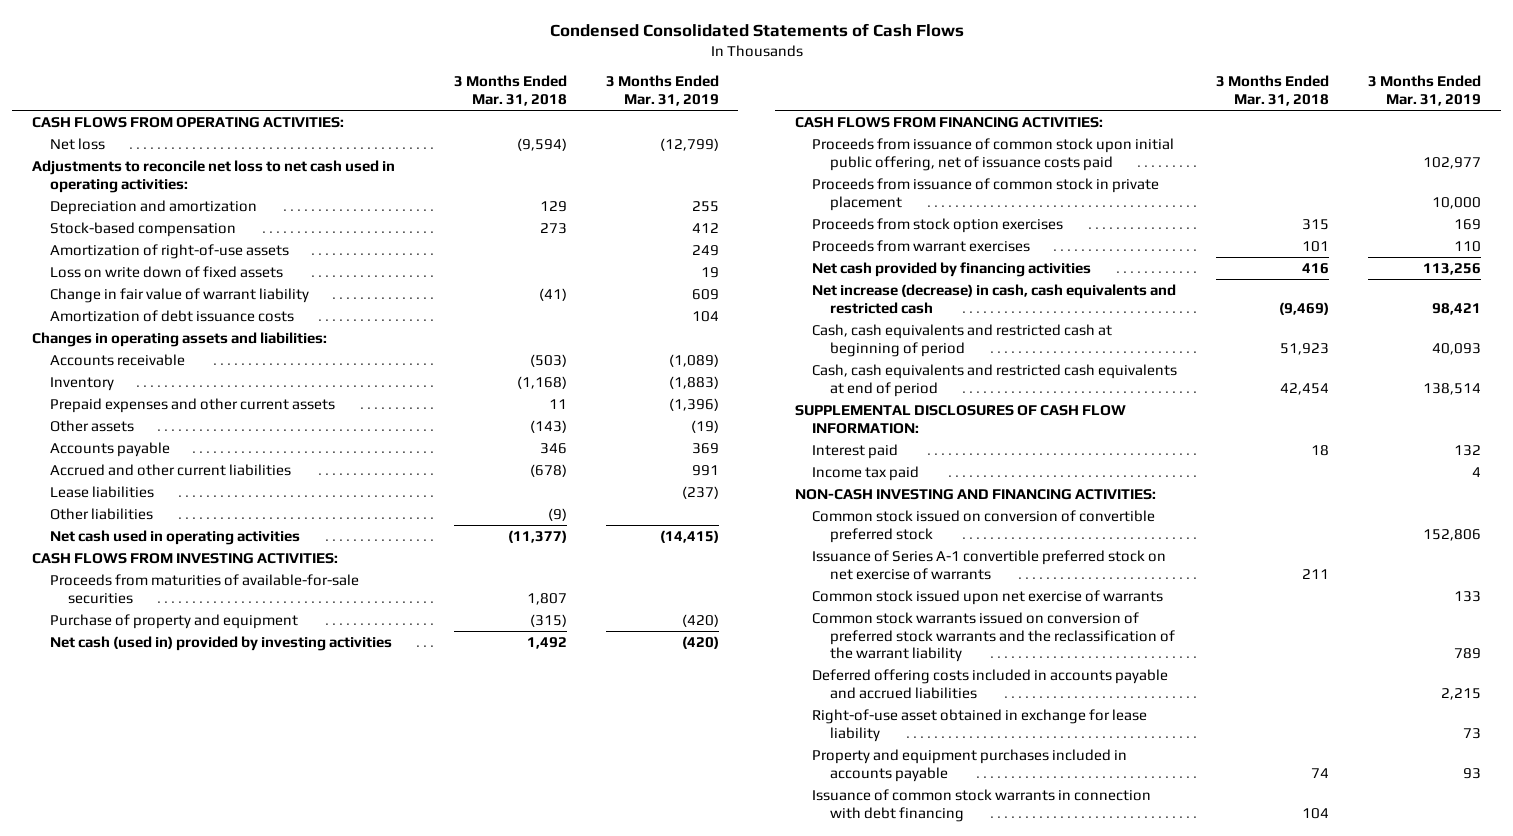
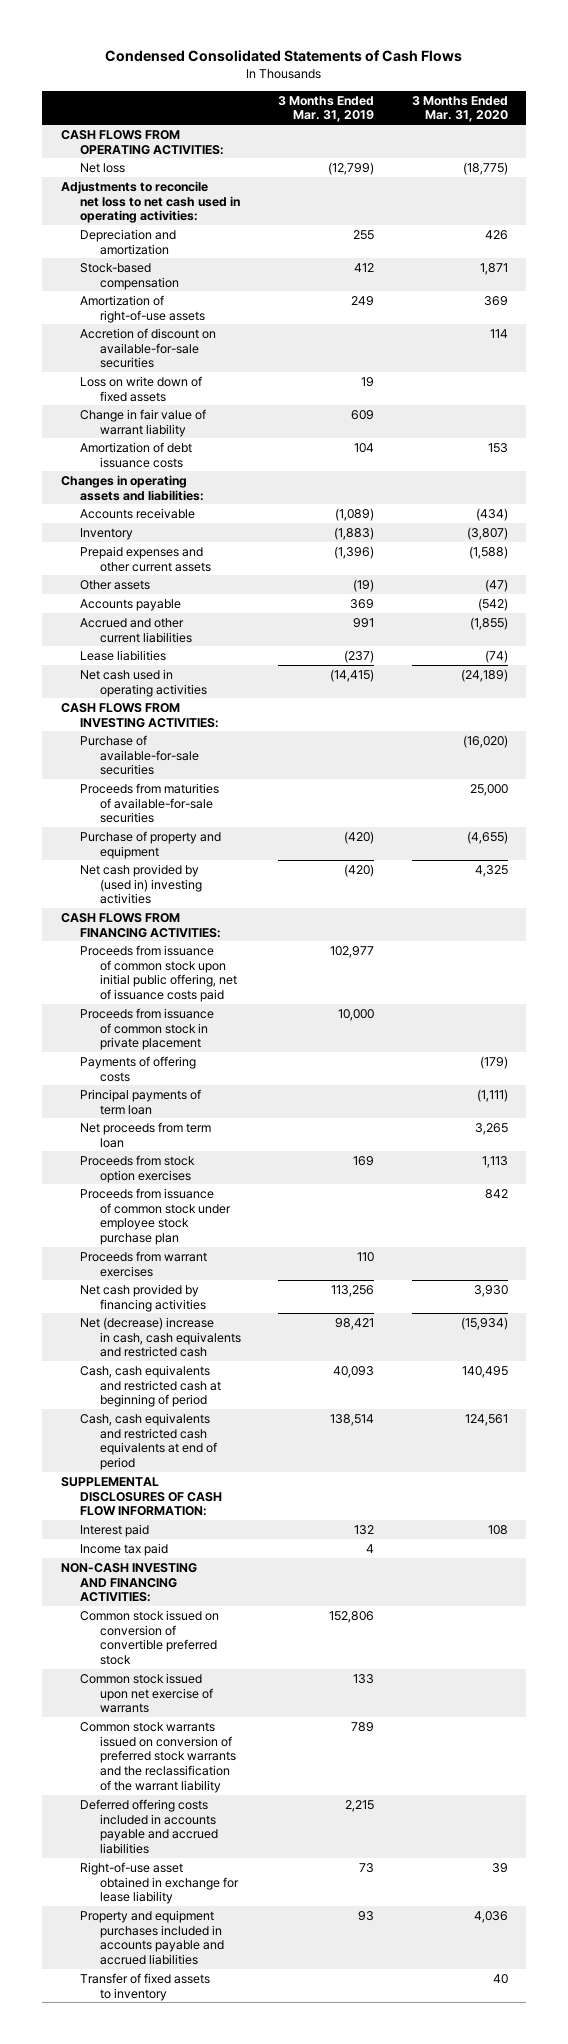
- | 3 Months Ended Mar. 31, 2018 | 3 Months Ended Mar. 31, 2019
+ | 3 Months Ended Mar. 31, 2019 | 3 Months Ended Mar. 31, 2020
+ Accretion of discount on available-for-sale securities | | 114
- Other liabilities | (9) |
+ Purchase of available-for-sale securities | | (16,020)
- Net cash (used in) provided by investing activities | 1,492 | (420)
+ Net cash provided by (used in) investing activities | (420) | 4,325
+ Payments of offering costs | | (179)
+ Principal payments of term loan | | (1,111)
+ Net proceeds from term loan | | 3,265
+ Proceeds from issuance of common stock under employee stock purchase plan | | 842
- Net increase (decrease) in cash, cash equivalents and restricted cash | (9,469) | 98,421
+ Net (decrease) increase in cash, cash equivalents and restricted cash | 98,421 | (15,934)
- Issuance of Series A-1 convertible preferred stock on net exercise of warrants | 211 |
- Property and equipment purchases included in accounts payable | 74 | 93
- Issuance of common stock warrants in connection with debt financing | 104 |
+ Property and equipment purchases included in accounts payable and accrued liabilities | 93 | 4,036
+ Transfer of fixed assets to inventory | | 40

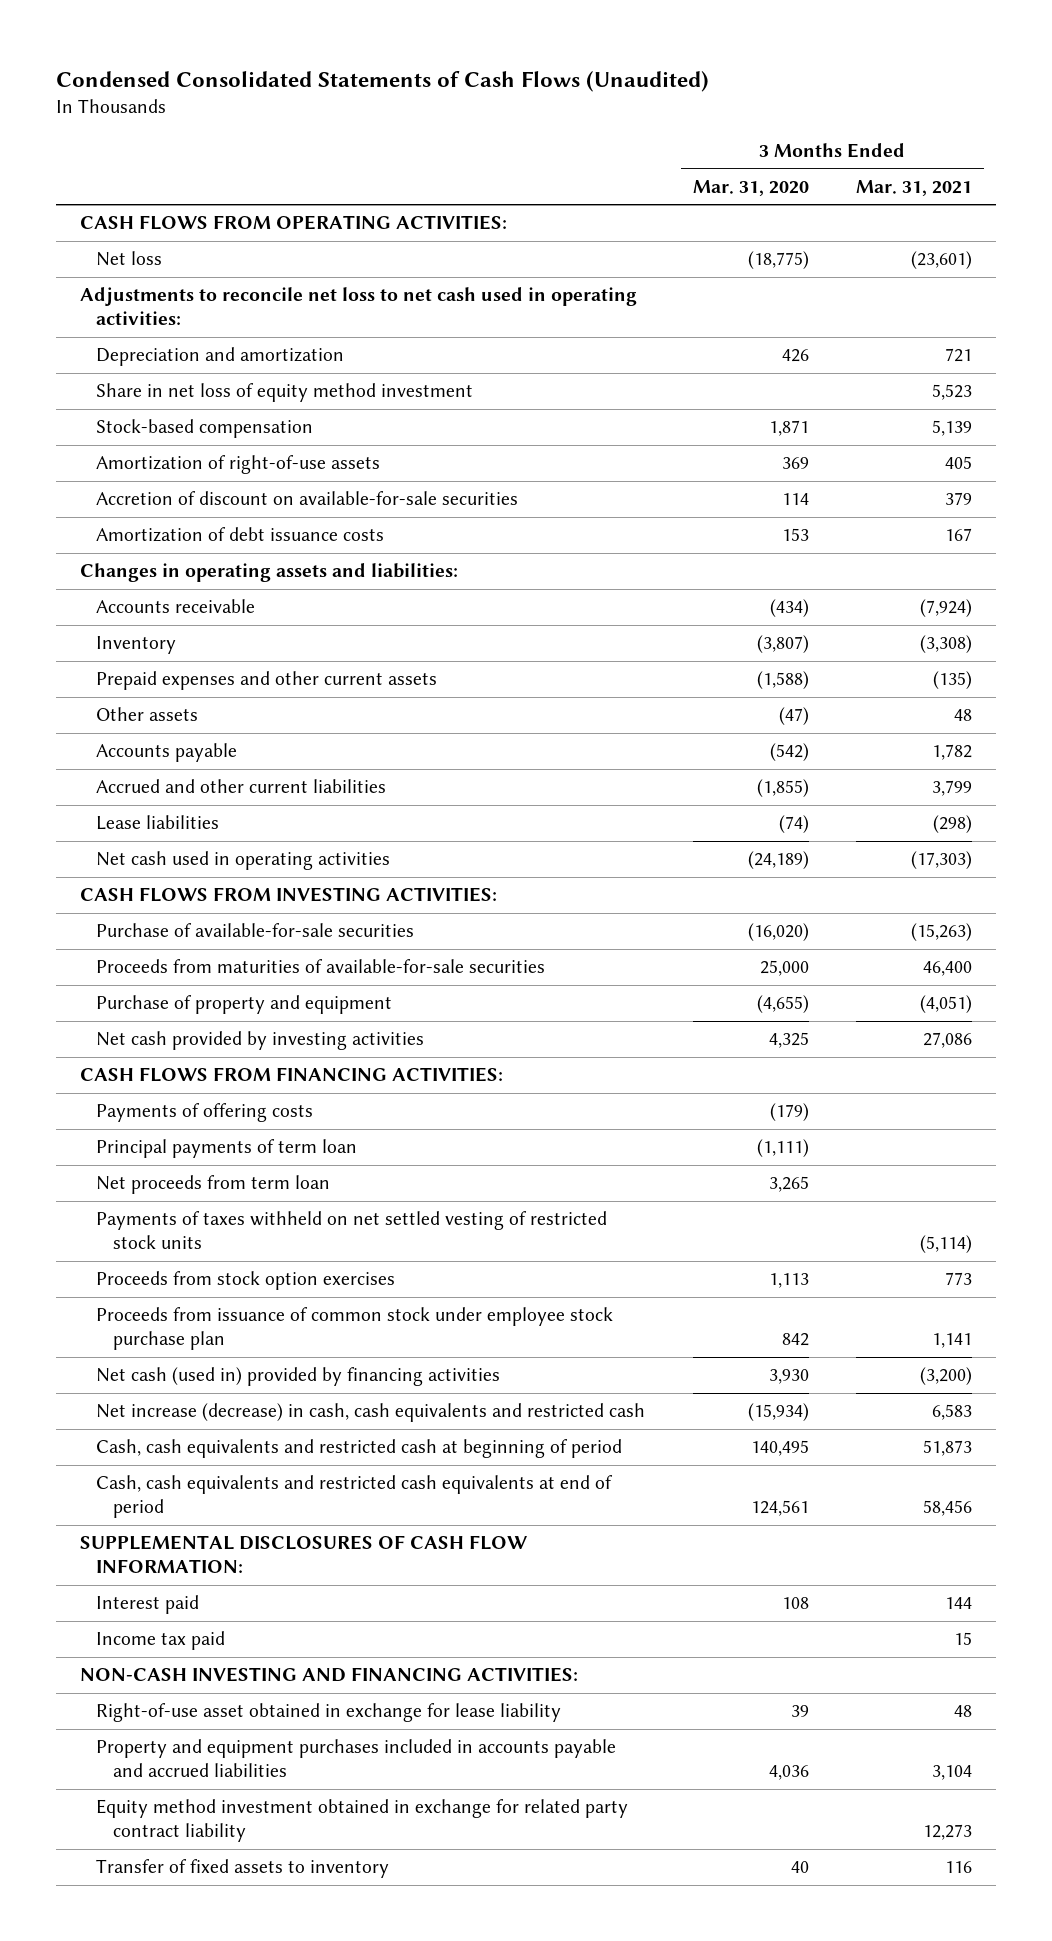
- Condensed Consolidated Statements of Cash Flows
+ Condensed Consolidated Statements of Cash Flows (Unaudited)
- | 3 Months Ended Mar. 31, 2019 | 3 Months Ended Mar. 31, 2020
+ | 3 Months Ended Mar. 31, 2020 | 3 Months Ended Mar. 31, 2021
+ Share in net loss of equity method investment | | 5,523
- Loss on write down of fixed assets | 19 |
- Change in fair value of warrant liability | 609 |
- Net cash provided by (used in) investing activities | (420) | 4,325
+ Net cash provided by investing activities | 4,325 | 27,086
- Proceeds from issuance of common stock upon initial public offering, net of issuance costs paid | 102,977 |
- Proceeds from issuance of common stock in private placement | 10,000 |
+ Payments of taxes withheld on net settled vesting of restricted stock units | | (5,114)
- Proceeds from warrant exercises | 110 |
- Net cash provided by financing activities | 113,256 | 3,930
- Net (decrease) increase in cash, cash equivalents and restricted cash | 98,421 | (15,934)
+ Net cash (used in) provided by financing activities | 3,930 | (3,200)
+ Net increase (decrease) in cash, cash equivalents and restricted cash | (15,934) | 6,583
- Common stock issued on conversion of convertible preferred stock | 152,806 |
- Common stock issued upon net exercise of warrants | 133 |
- Common stock warrants issued on conversion of preferred stock warrants and the reclassification of the warrant liability | 789 |
- Deferred offering costs included in accounts payable and accrued liabilities | 2,215 |
+ Equity method investment obtained in exchange for related party contract liability | | 12,273

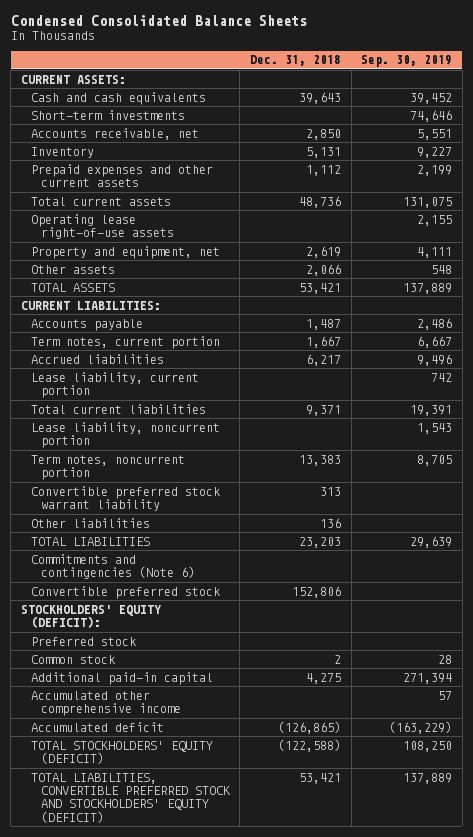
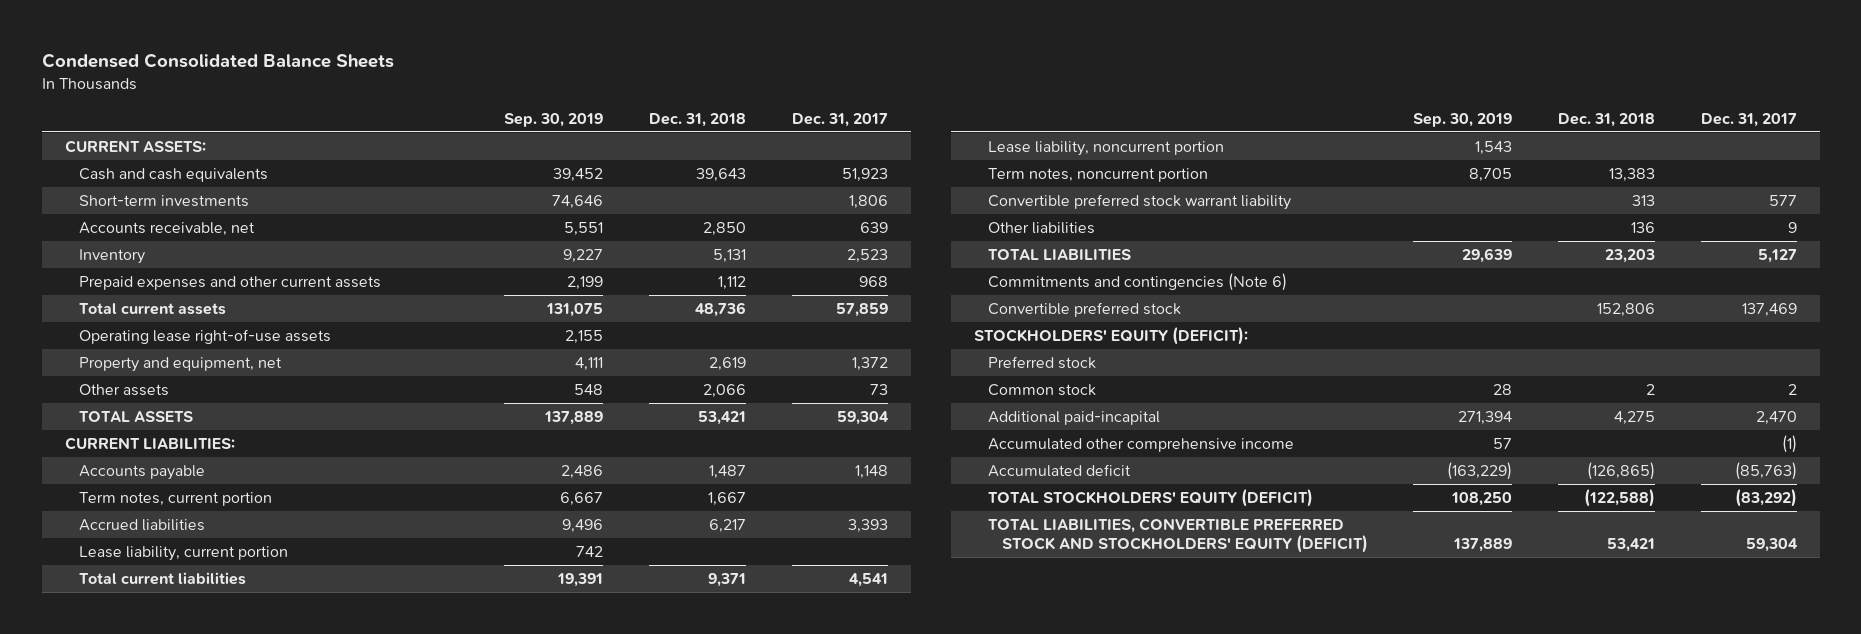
- | Dec. 31, 2018 | Sep. 30, 2019
+ | Sep. 30, 2019 | Dec. 31, 2018 | Dec. 31, 2017
- Additional paid-in capital | 4,275 | 271,394
+ Additional paid-incapital | 271,394 | 4,275 | 2,470

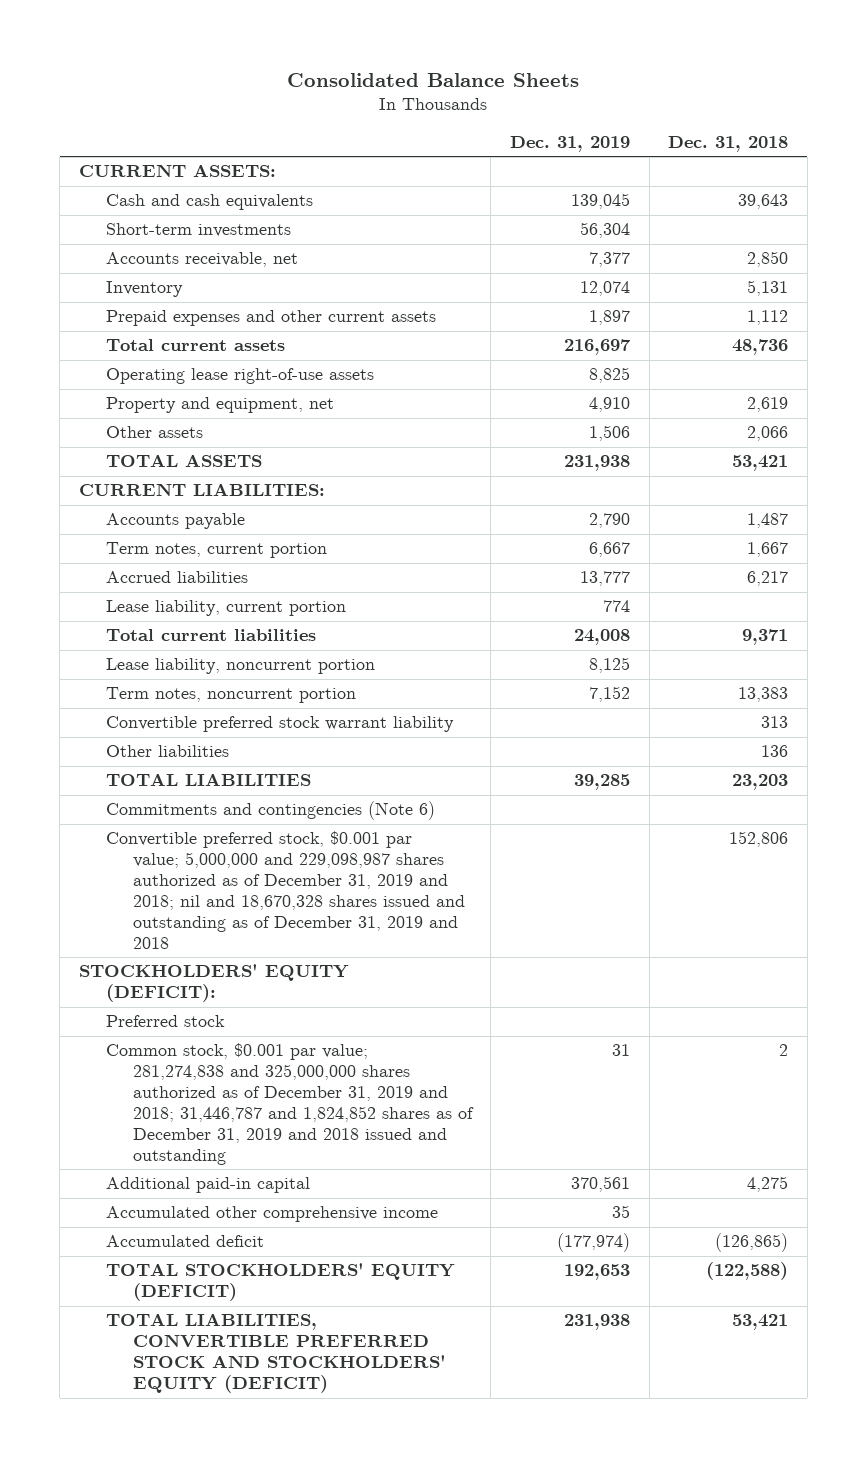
- Condensed Consolidated Balance Sheets
+ Consolidated Balance Sheets
- | Sep. 30, 2019 | Dec. 31, 2018 | Dec. 31, 2017
+ | Dec. 31, 2019 | Dec. 31, 2018
- Convertible preferred stock | | 152,806 | 137,469
+ Convertible preferred stock, $0.001 par value; 5,000,000 and 229,098,987 shares authorized as of December 31, 2019 and 2018; nil and 18,670,328 shares issued and outstanding as of December 31, 2019 and 2018 | | 152,806
- Common stock | 28 | 2 | 2
- Additional paid-incapital | 271,394 | 4,275 | 2,470
+ Common stock, $0.001 par value; 281,274,838 and 325,000,000 shares authorized as of December 31, 2019 and 2018; 31,446,787 and 1,824,852 shares as of December 31, 2019 and 2018 issued and outstanding | 31 | 2
+ Additional paid-in capital | 370,561 | 4,275

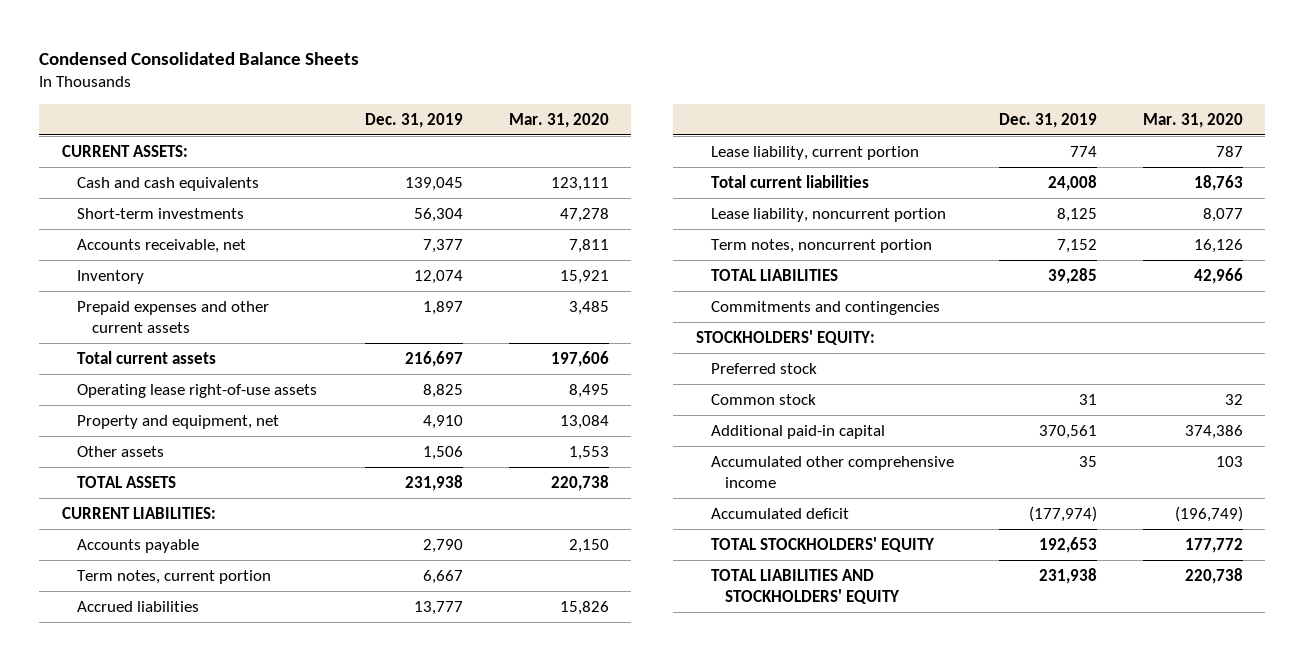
- Consolidated Balance Sheets
+ Condensed Consolidated Balance Sheets
- | Dec. 31, 2019 | Dec. 31, 2018
+ | Dec. 31, 2019 | Mar. 31, 2020
- Convertible preferred stock warrant liability | | 313
- Other liabilities | | 136
- Commitments and contingencies (Note 6)
- Convertible preferred stock, $0.001 par value; 5,000,000 and 229,098,987 shares authorized as of December 31, 2019 and 2018; nil and 18,670,328 shares issued and outstanding as of December 31, 2019 and 2018 | | 152,806
- STOCKHOLDERS' EQUITY (DEFICIT):
+ Commitments and contingencies
+ STOCKHOLDERS' EQUITY:
- Common stock, $0.001 par value; 281,274,838 and 325,000,000 shares authorized as of December 31, 2019 and 2018; 31,446,787 and 1,824,852 shares as of December 31, 2019 and 2018 issued and outstanding | 31 | 2
+ Common stock | 31 | 32
- TOTAL STOCKHOLDERS' EQUITY (DEFICIT) | 192,653 | (122,588)
- TOTAL LIABILITIES, CONVERTIBLE PREFERRED STOCK AND STOCKHOLDERS' EQUITY (DEFICIT) | 231,938 | 53,421
+ TOTAL STOCKHOLDERS' EQUITY | 192,653 | 177,772
+ TOTAL LIABILITIES AND STOCKHOLDERS' EQUITY | 231,938 | 220,738

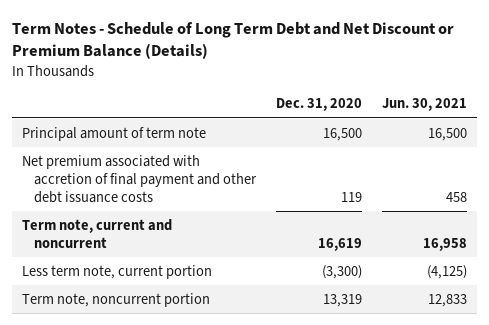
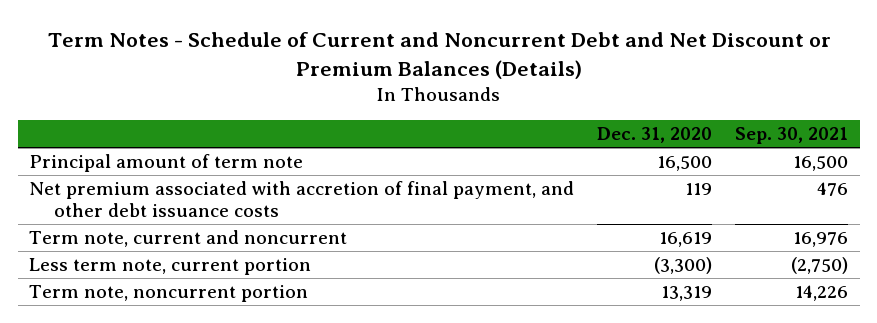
- Term Notes - Schedule of Long Term Debt and Net Discount or Premium Balance (Details)
+ Term Notes - Schedule of Current and Noncurrent Debt and Net Discount or Premium Balances (Details)
- | Dec. 31, 2020 | Jun. 30, 2021
+ | Dec. 31, 2020 | Sep. 30, 2021
- Net premium associated with accretion of final payment and other debt issuance costs | 119 | 458
+ Net premium associated with accretion of final payment, and other debt issuance costs | 119 | 476

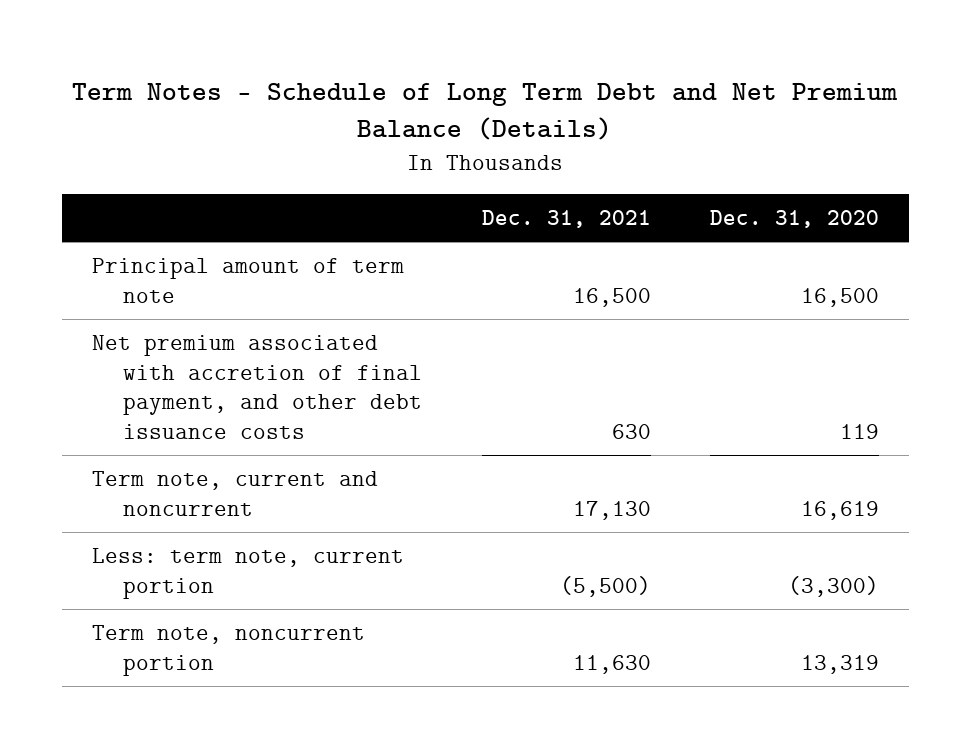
- Term Notes - Schedule of Current and Noncurrent Debt and Net Discount or Premium Balances (Details)
+ Term Notes - Schedule of Long Term Debt and Net Premium Balance (Details)
- | Dec. 31, 2020 | Sep. 30, 2021
+ | Dec. 31, 2021 | Dec. 31, 2020
- Less term note, current portion | (3,300) | (2,750)
+ Less: term note, current portion | (5,500) | (3,300)

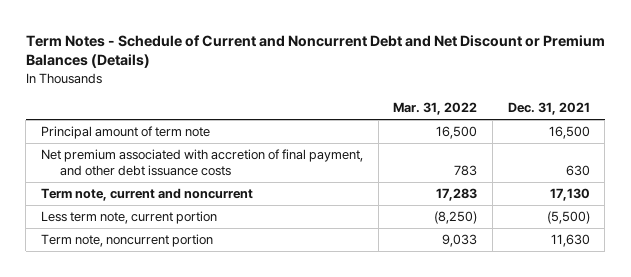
- Term Notes - Schedule of Long Term Debt and Net Premium Balance (Details)
+ Term Notes - Schedule of Current and Noncurrent Debt and Net Discount or Premium Balances (Details)
- | Dec. 31, 2021 | Dec. 31, 2020
+ | Mar. 31, 2022 | Dec. 31, 2021
- Less: term note, current portion | (5,500) | (3,300)
+ Less term note, current portion | (8,250) | (5,500)

